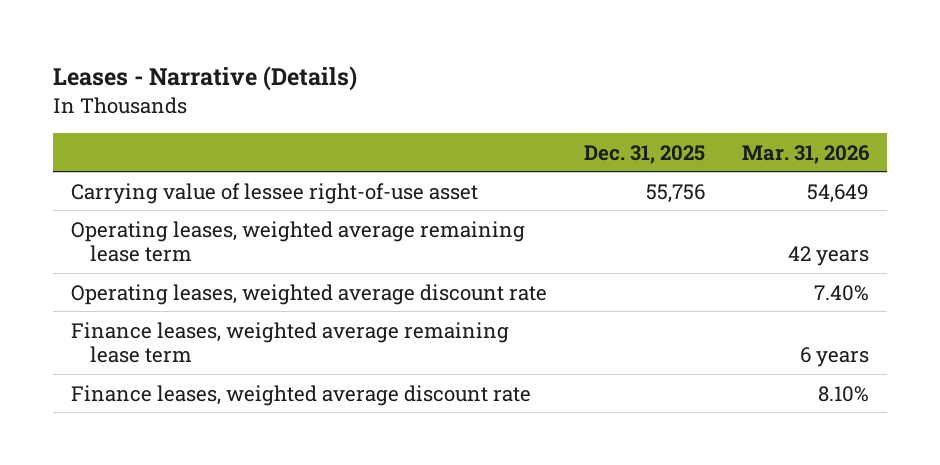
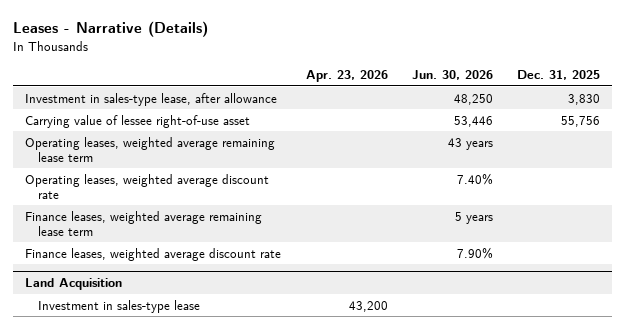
- | Dec. 31, 2025 | Mar. 31, 2026
+ | Apr. 23, 2026 | Jun. 30, 2026 | Dec. 31, 2025
+ Investment in sales-type lease, after allowance | | 48,250 | 3,830
+ Land Acquisition
+ Investment in sales-type lease | 43,200 | |

